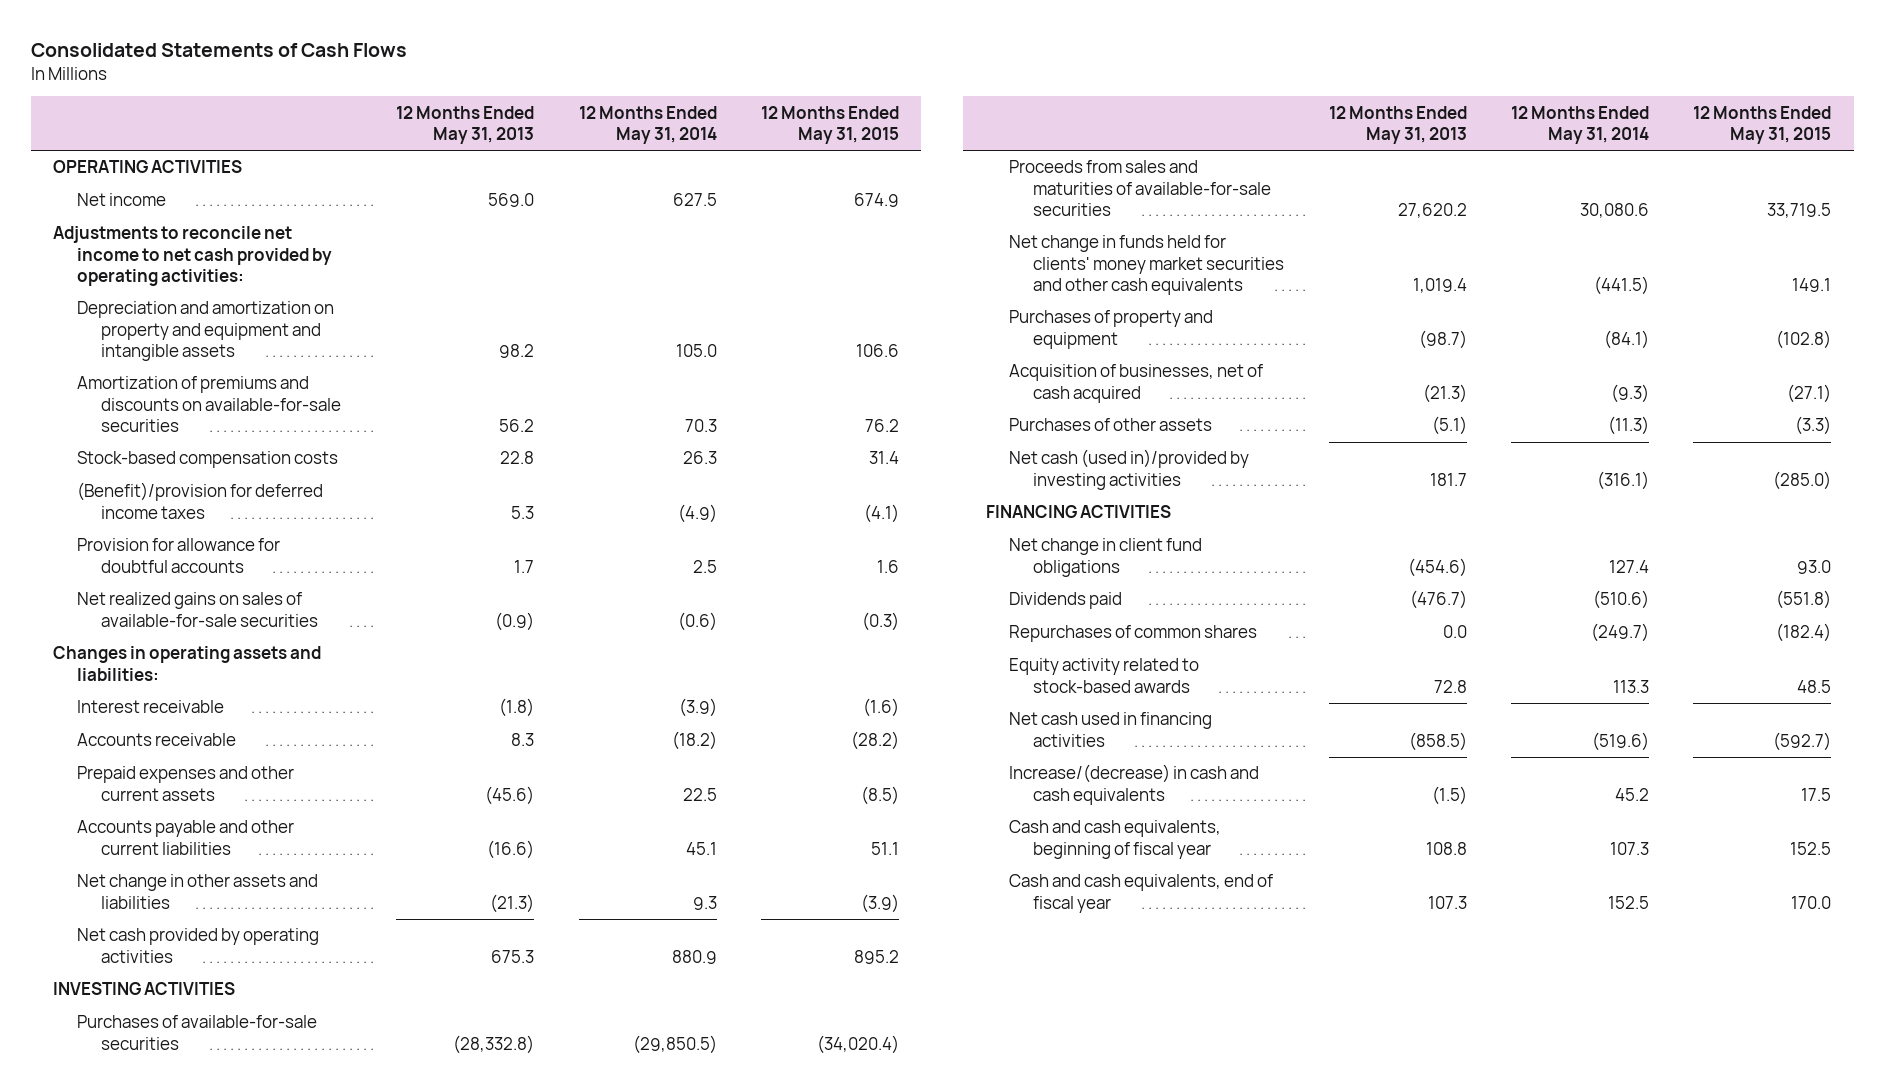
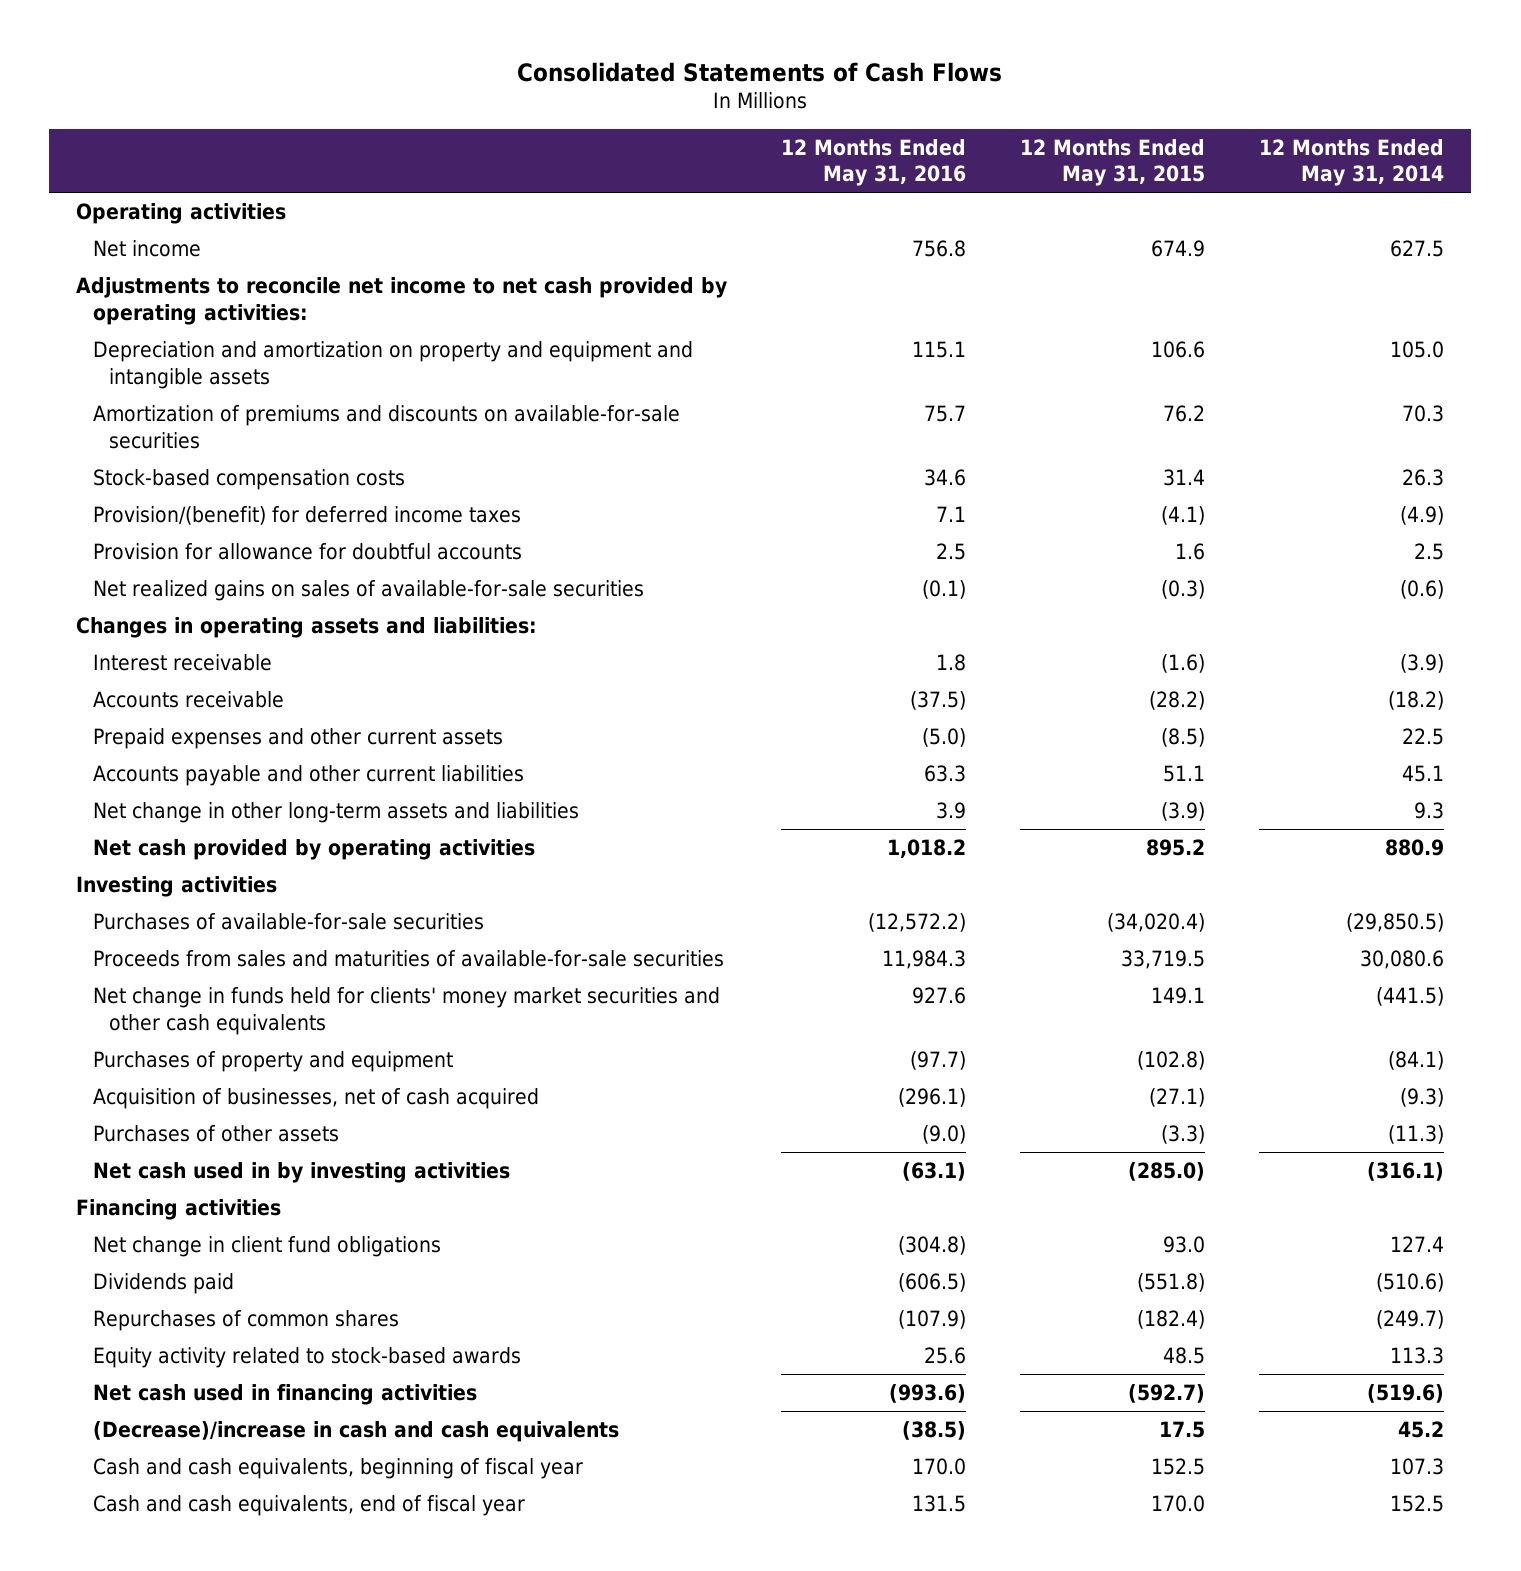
- | 12 Months Ended May 31, 2013 | 12 Months Ended May 31, 2014 | 12 Months Ended May 31, 2015
+ | 12 Months Ended May 31, 2016 | 12 Months Ended May 31, 2015 | 12 Months Ended May 31, 2014
- OPERATING ACTIVITIES
+ Operating activities
- (Benefit)/provision for deferred income taxes | 5.3 | (4.9) | (4.1)
+ Provision/(benefit) for deferred income taxes | 7.1 | (4.1) | (4.9)
- Net change in other assets and liabilities | (21.3) | 9.3 | (3.9)
+ Net change in other long-term assets and liabilities | 3.9 | (3.9) | 9.3
- INVESTING ACTIVITIES
+ Investing activities
- Net cash (used in)/provided by investing activities | 181.7 | (316.1) | (285.0)
- FINANCING ACTIVITIES
+ Net cash used in by investing activities | (63.1) | (285.0) | (316.1)
+ Financing activities
- Increase/(decrease) in cash and cash equivalents | (1.5) | 45.2 | 17.5
+ (Decrease)/increase in cash and cash equivalents | (38.5) | 17.5 | 45.2

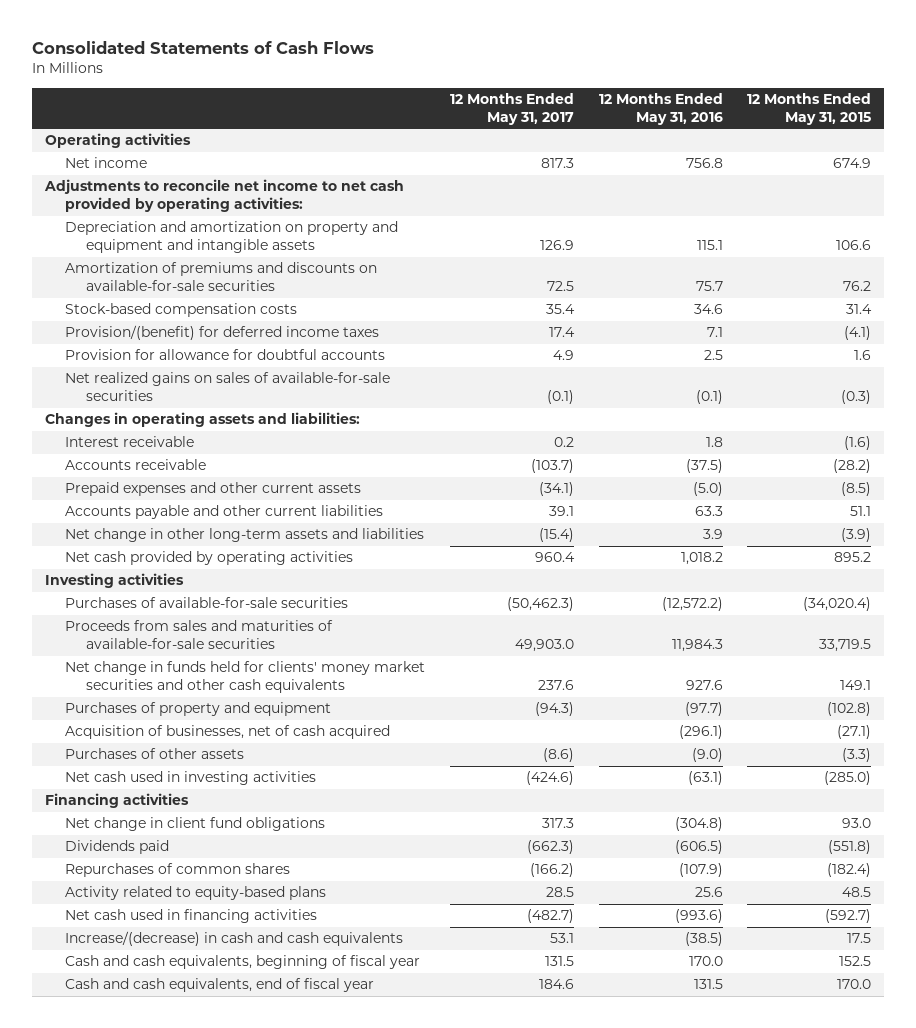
- | 12 Months Ended May 31, 2016 | 12 Months Ended May 31, 2015 | 12 Months Ended May 31, 2014
+ | 12 Months Ended May 31, 2017 | 12 Months Ended May 31, 2016 | 12 Months Ended May 31, 2015
- Net cash used in by investing activities | (63.1) | (285.0) | (316.1)
+ Net cash used in investing activities | (424.6) | (63.1) | (285.0)
- Equity activity related to stock-based awards | 25.6 | 48.5 | 113.3
+ Activity related to equity-based plans | 28.5 | 25.6 | 48.5
- (Decrease)/increase in cash and cash equivalents | (38.5) | 17.5 | 45.2
+ Increase/(decrease) in cash and cash equivalents | 53.1 | (38.5) | 17.5

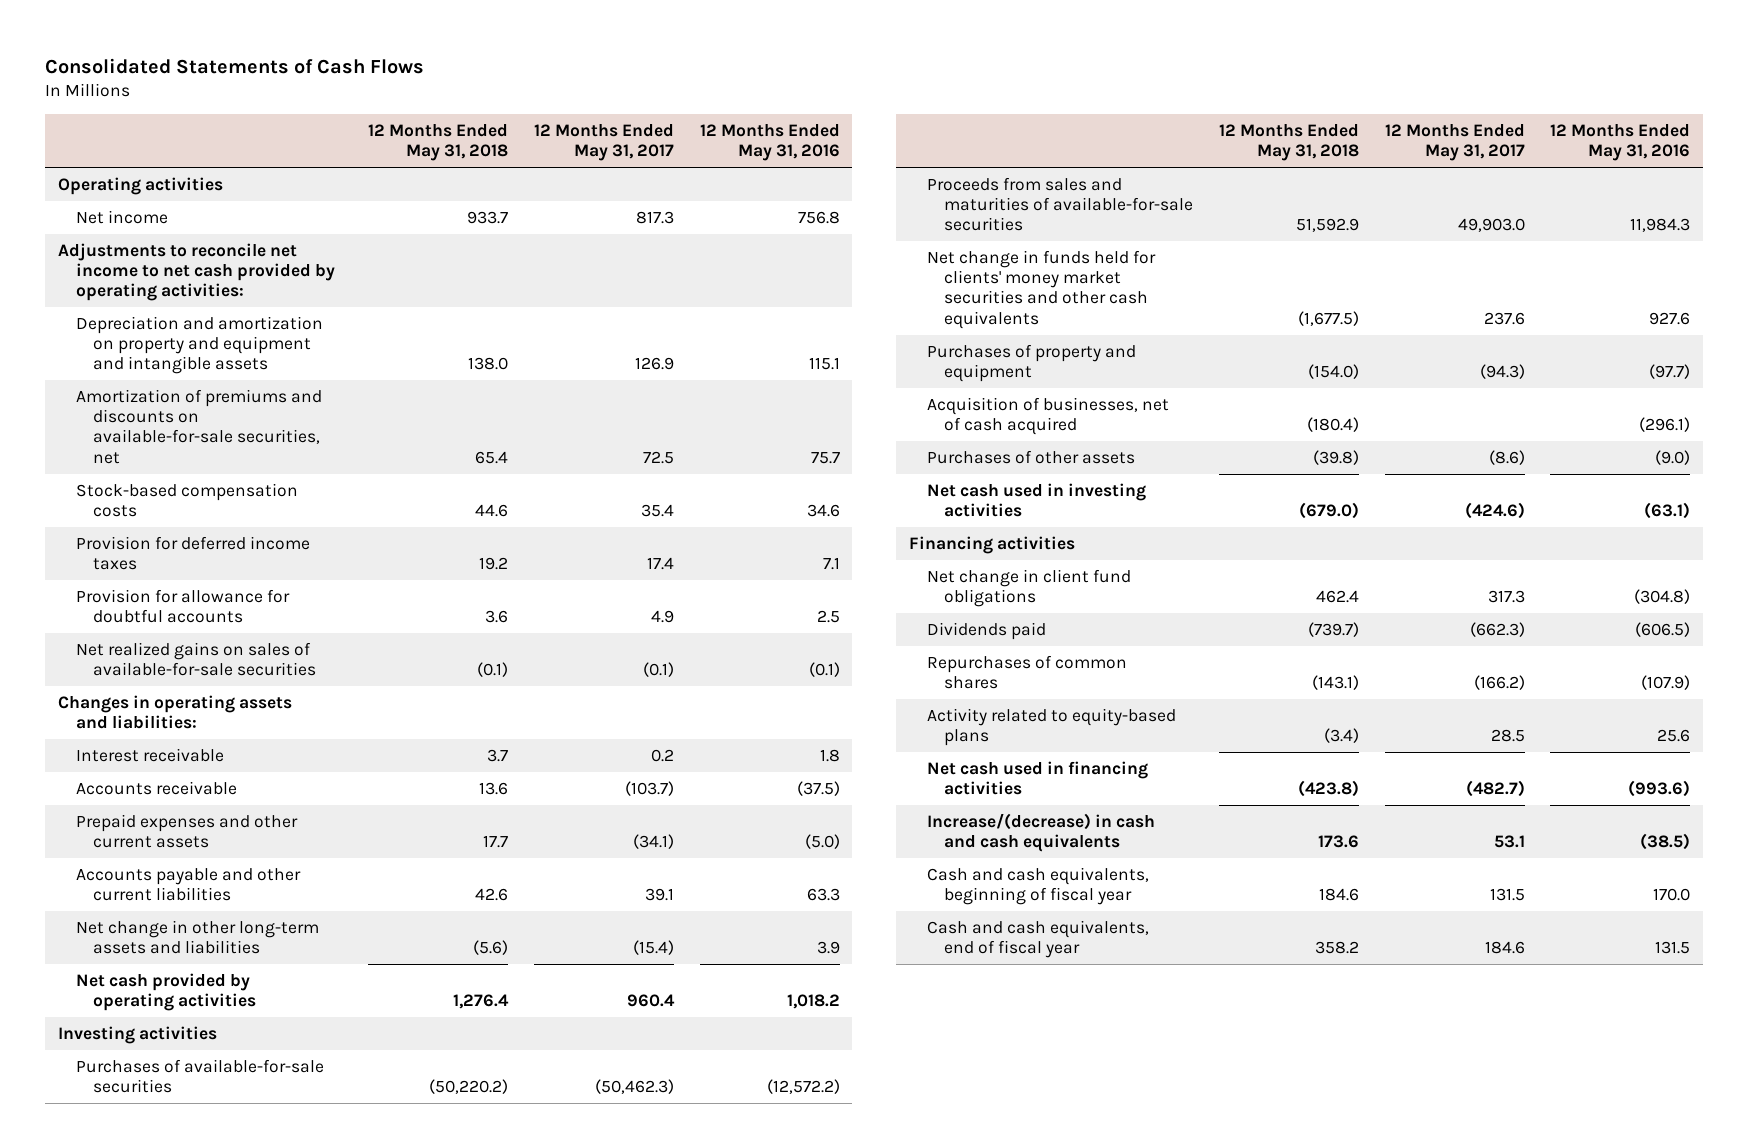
- | 12 Months Ended May 31, 2017 | 12 Months Ended May 31, 2016 | 12 Months Ended May 31, 2015
+ | 12 Months Ended May 31, 2018 | 12 Months Ended May 31, 2017 | 12 Months Ended May 31, 2016
- Amortization of premiums and discounts on available-for-sale securities | 72.5 | 75.7 | 76.2
+ Amortization of premiums and discounts on available-for-sale securities, net | 65.4 | 72.5 | 75.7
- Provision/(benefit) for deferred income taxes | 17.4 | 7.1 | (4.1)
+ Provision for deferred income taxes | 19.2 | 17.4 | 7.1

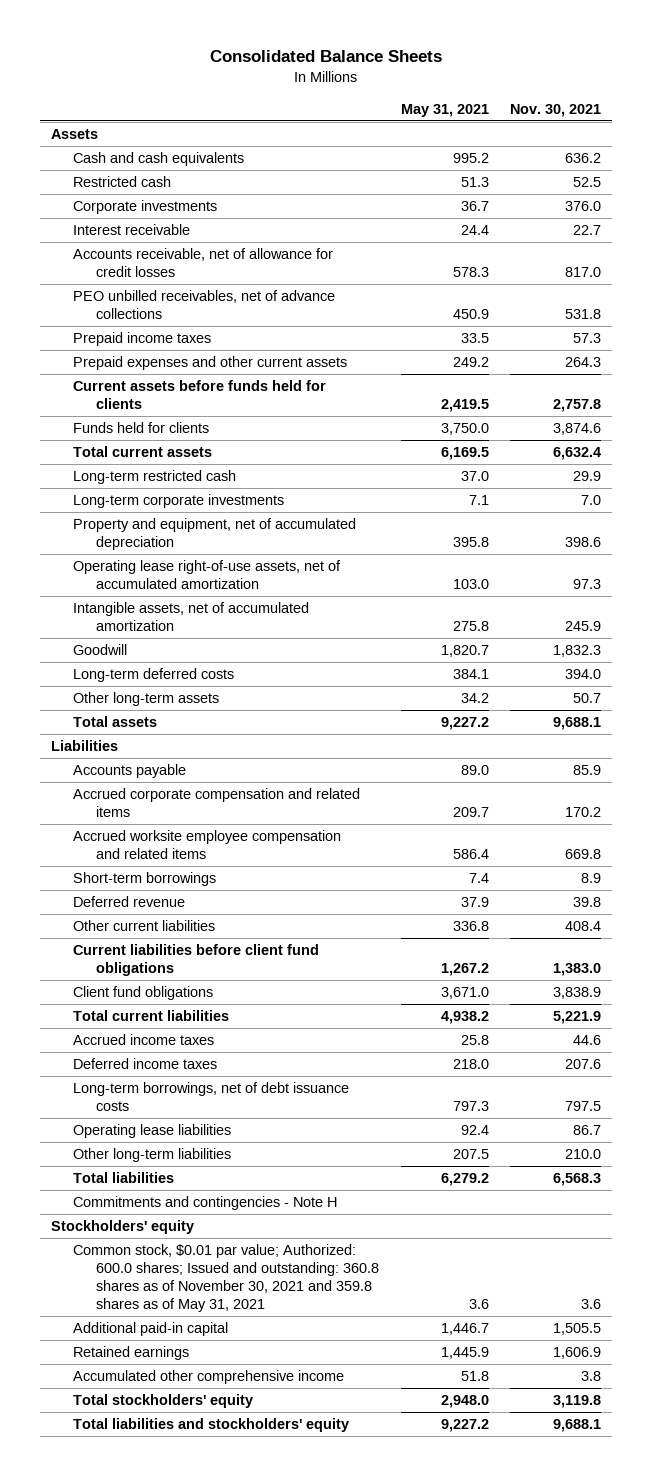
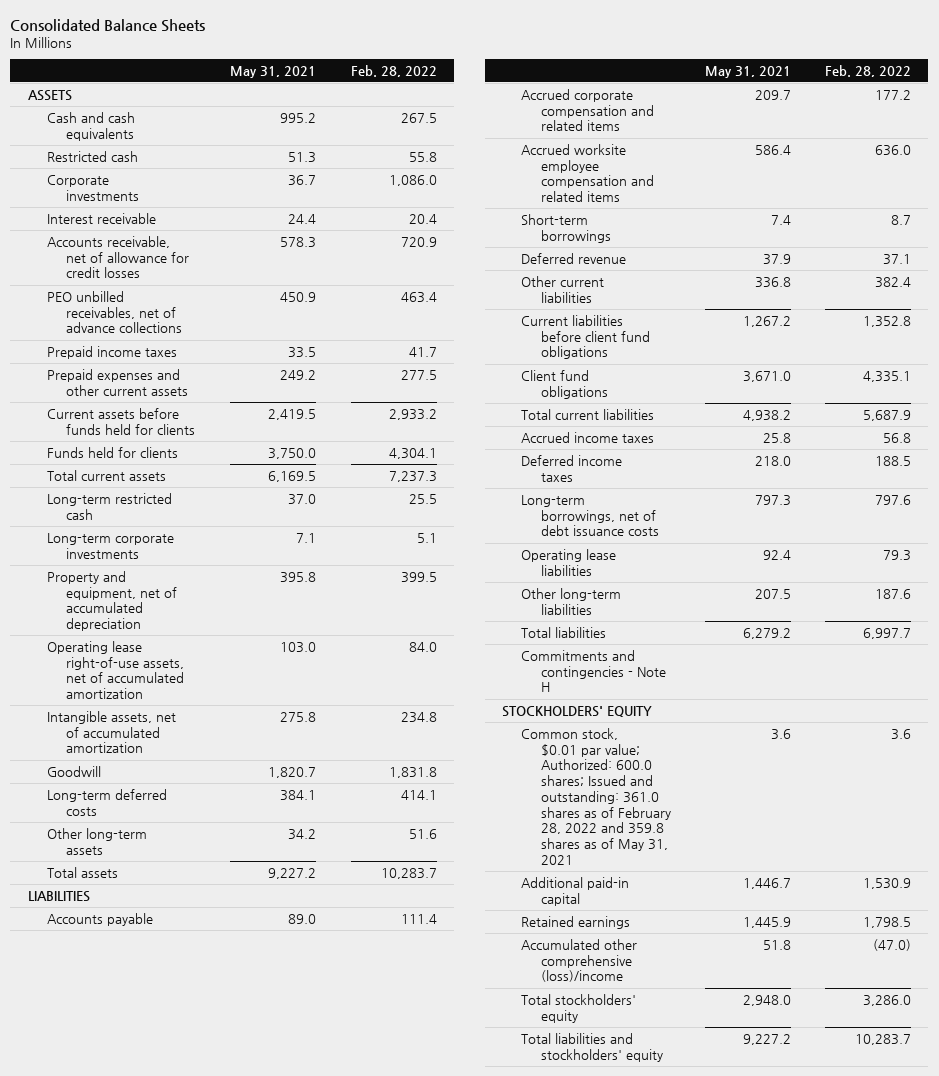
- | May 31, 2021 | Nov. 30, 2021
+ | May 31, 2021 | Feb. 28, 2022
- Assets
+ ASSETS
- Liabilities
+ LIABILITIES
- Stockholders' equity
- Common stock, $0.01 par value; Authorized: 600.0 shares; Issued and outstanding: 360.8 shares as of November 30, 2021 and 359.8 shares as of May 31, 2021 | 3.6 | 3.6
+ STOCKHOLDERS' EQUITY
+ Common stock, $0.01 par value; Authorized: 600.0 shares; Issued and outstanding: 361.0 shares as of February 28, 2022 and 359.8 shares as of May 31, 2021 | 3.6 | 3.6
- Accumulated other comprehensive income | 51.8 | 3.8
+ Accumulated other comprehensive (loss)/income | 51.8 | (47.0)

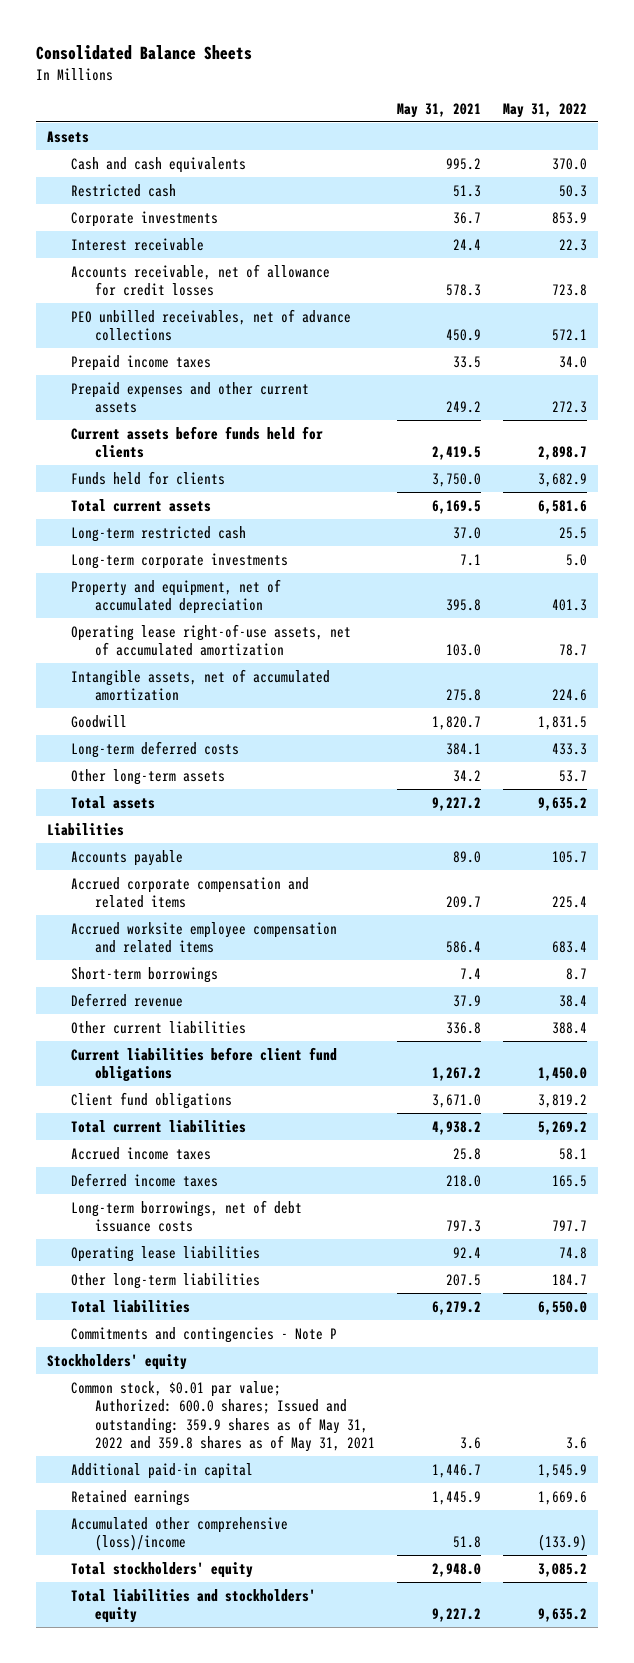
- | May 31, 2021 | Feb. 28, 2022
+ | May 31, 2021 | May 31, 2022
- ASSETS
+ Assets
- LIABILITIES
+ Liabilities
- Commitments and contingencies - Note H
- STOCKHOLDERS' EQUITY
- Common stock, $0.01 par value; Authorized: 600.0 shares; Issued and outstanding: 361.0 shares as of February 28, 2022 and 359.8 shares as of May 31, 2021 | 3.6 | 3.6
+ Commitments and contingencies - Note P
+ Stockholders' equity
+ Common stock, $0.01 par value; Authorized: 600.0 shares; Issued and outstanding: 359.9 shares as of May 31, 2022 and 359.8 shares as of May 31, 2021 | 3.6 | 3.6

